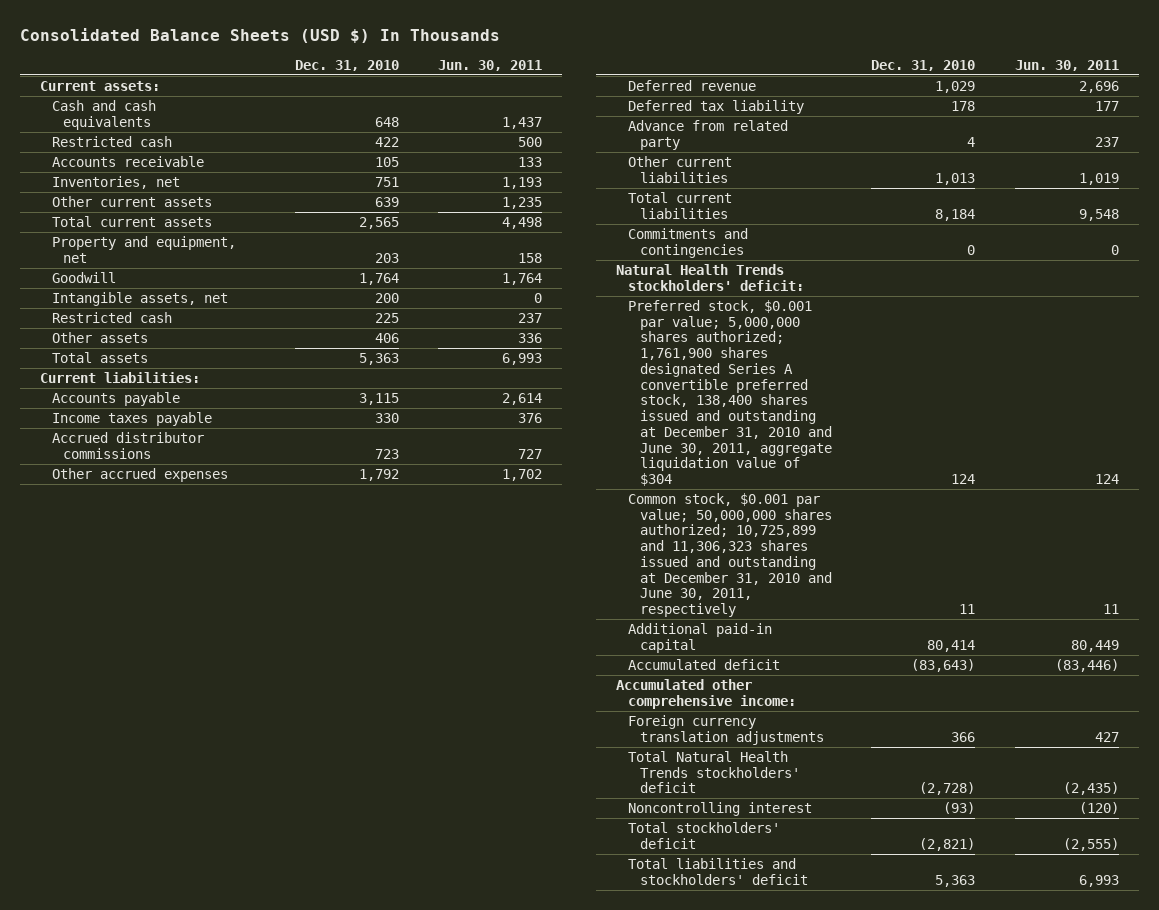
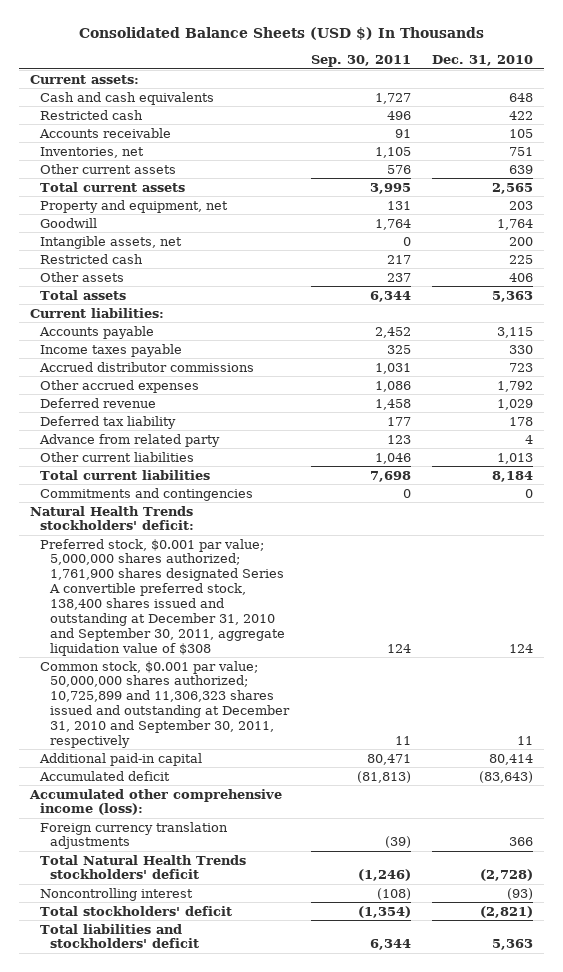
- | Dec. 31, 2010 | Jun. 30, 2011
+ | Sep. 30, 2011 | Dec. 31, 2010
- Preferred stock, $0.001 par value; 5,000,000 shares authorized; 1,761,900 shares designated Series A convertible preferred stock, 138,400 shares issued and outstanding at December 31, 2010 and June 30, 2011, aggregate liquidation value of $304 | 124 | 124
- Common stock, $0.001 par value; 50,000,000 shares authorized; 10,725,899 and 11,306,323 shares issued and outstanding at December 31, 2010 and June 30, 2011, respectively | 11 | 11
+ Preferred stock, $0.001 par value; 5,000,000 shares authorized; 1,761,900 shares designated Series A convertible preferred stock, 138,400 shares issued and outstanding at December 31, 2010 and September 30, 2011, aggregate liquidation value of $308 | 124 | 124
+ Common stock, $0.001 par value; 50,000,000 shares authorized; 10,725,899 and 11,306,323 shares issued and outstanding at December 31, 2010 and September 30, 2011, respectively | 11 | 11
- Accumulated other comprehensive income:
+ Accumulated other comprehensive income (loss):

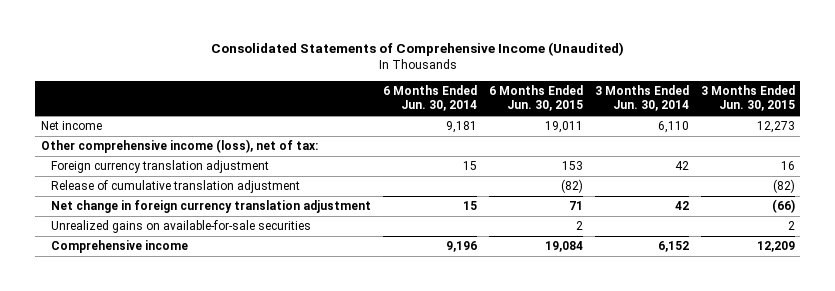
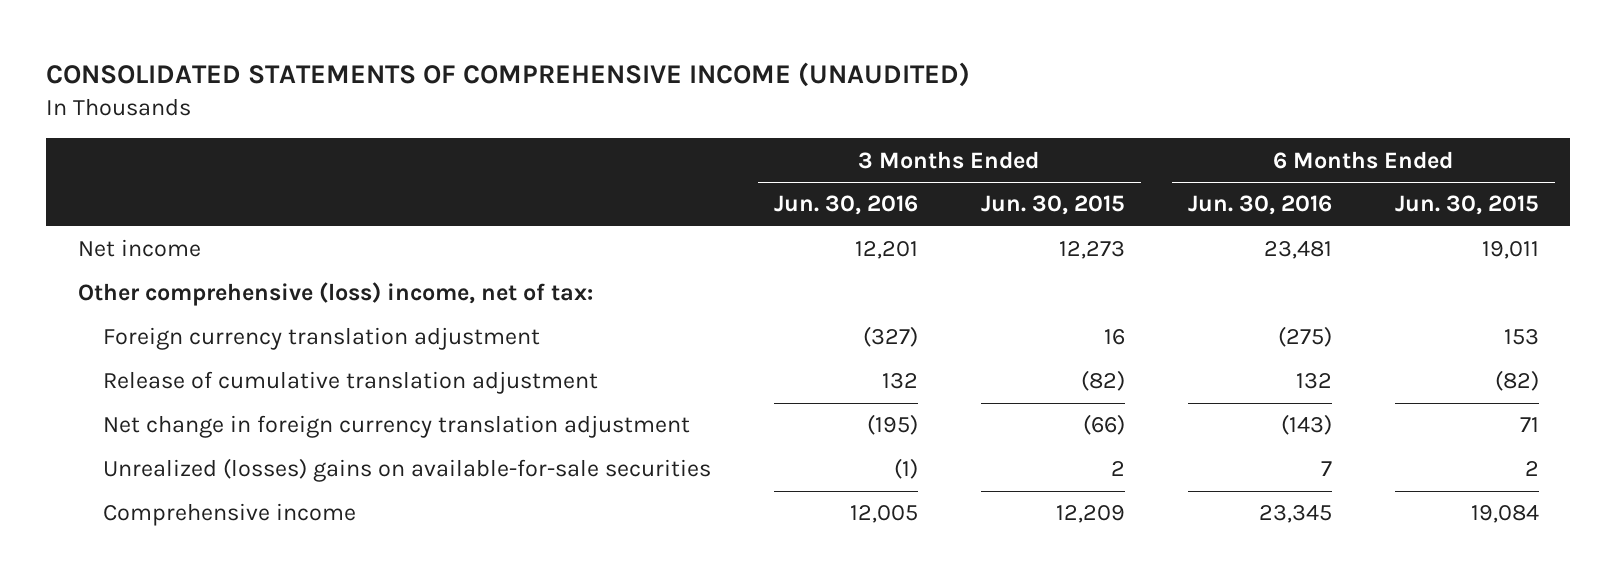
- Consolidated Statements of Comprehensive Income (Unaudited)
+ CONSOLIDATED STATEMENTS OF COMPREHENSIVE INCOME (UNAUDITED)
- | 6 Months Ended Jun. 30, 2014 | 6 Months Ended Jun. 30, 2015 | 3 Months Ended Jun. 30, 2014 | 3 Months Ended Jun. 30, 2015
+ | 3 Months Ended Jun. 30, 2016 | 3 Months Ended Jun. 30, 2015 | 6 Months Ended Jun. 30, 2016 | 6 Months Ended Jun. 30, 2015
- Other comprehensive income (loss), net of tax:
+ Other comprehensive (loss) income, net of tax:
- Unrealized gains on available-for-sale securities | | 2 | | 2
+ Unrealized (losses) gains on available-for-sale securities | (1) | 2 | 7 | 2

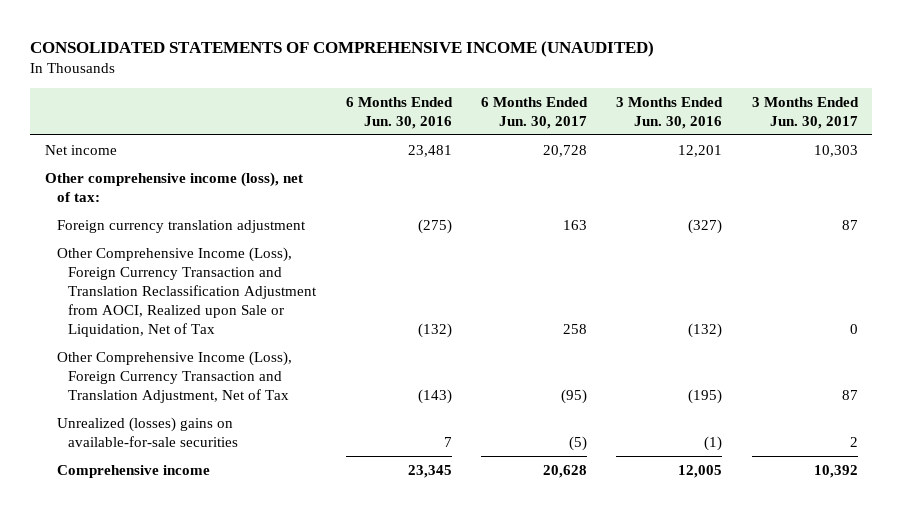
- | 3 Months Ended Jun. 30, 2016 | 3 Months Ended Jun. 30, 2015 | 6 Months Ended Jun. 30, 2016 | 6 Months Ended Jun. 30, 2015
+ | 6 Months Ended Jun. 30, 2016 | 6 Months Ended Jun. 30, 2017 | 3 Months Ended Jun. 30, 2016 | 3 Months Ended Jun. 30, 2017
- Other comprehensive (loss) income, net of tax:
+ Other comprehensive income (loss), net of tax:
- Release of cumulative translation adjustment | 132 | (82) | 132 | (82)
- Net change in foreign currency translation adjustment | (195) | (66) | (143) | 71
+ Other Comprehensive Income (Loss), Foreign Currency Transaction and Translation Reclassification Adjustment from AOCI, Realized upon Sale or Liquidation, Net of Tax | (132) | 258 | (132) | 0
+ Other Comprehensive Income (Loss), Foreign Currency Transaction and Translation Adjustment, Net of Tax | (143) | (95) | (195) | 87

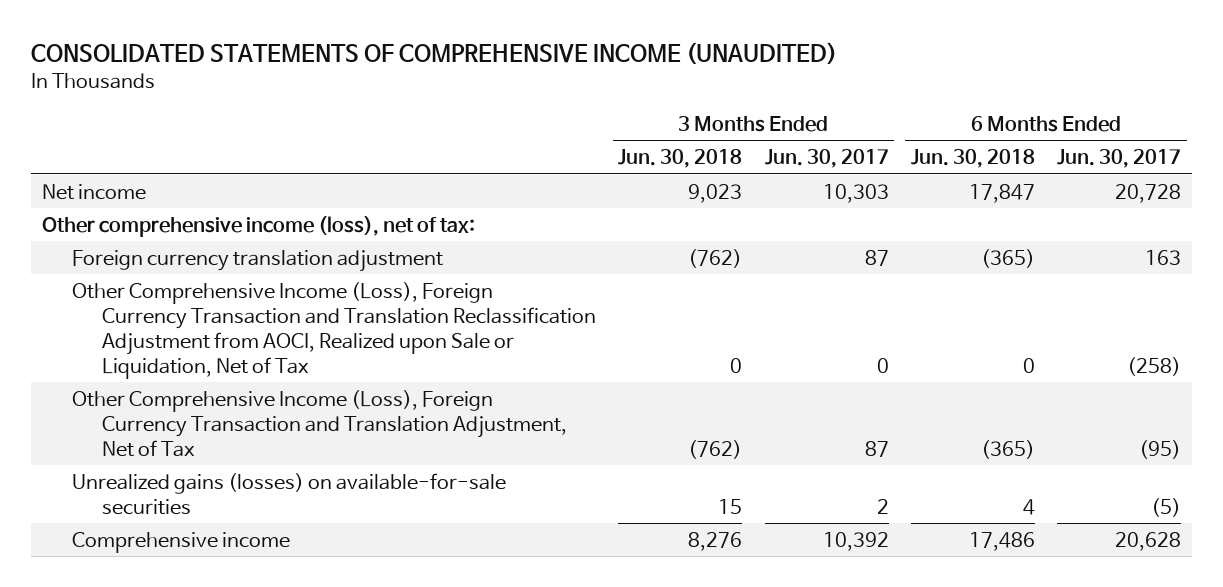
- | 6 Months Ended Jun. 30, 2016 | 6 Months Ended Jun. 30, 2017 | 3 Months Ended Jun. 30, 2016 | 3 Months Ended Jun. 30, 2017
+ | 3 Months Ended Jun. 30, 2018 | 3 Months Ended Jun. 30, 2017 | 6 Months Ended Jun. 30, 2018 | 6 Months Ended Jun. 30, 2017
- Other Comprehensive Income (Loss), Foreign Currency Transaction and Translation Reclassification Adjustment from AOCI, Realized upon Sale or Liquidation, Net of Tax | (132) | 258 | (132) | 0
+ Other Comprehensive Income (Loss), Foreign Currency Transaction and Translation Reclassification Adjustment from AOCI, Realized upon Sale or Liquidation, Net of Tax | 0 | 0 | 0 | (258)
- Unrealized (losses) gains on available-for-sale securities | 7 | (5) | (1) | 2
+ Unrealized gains (losses) on available-for-sale securities | 15 | 2 | 4 | (5)

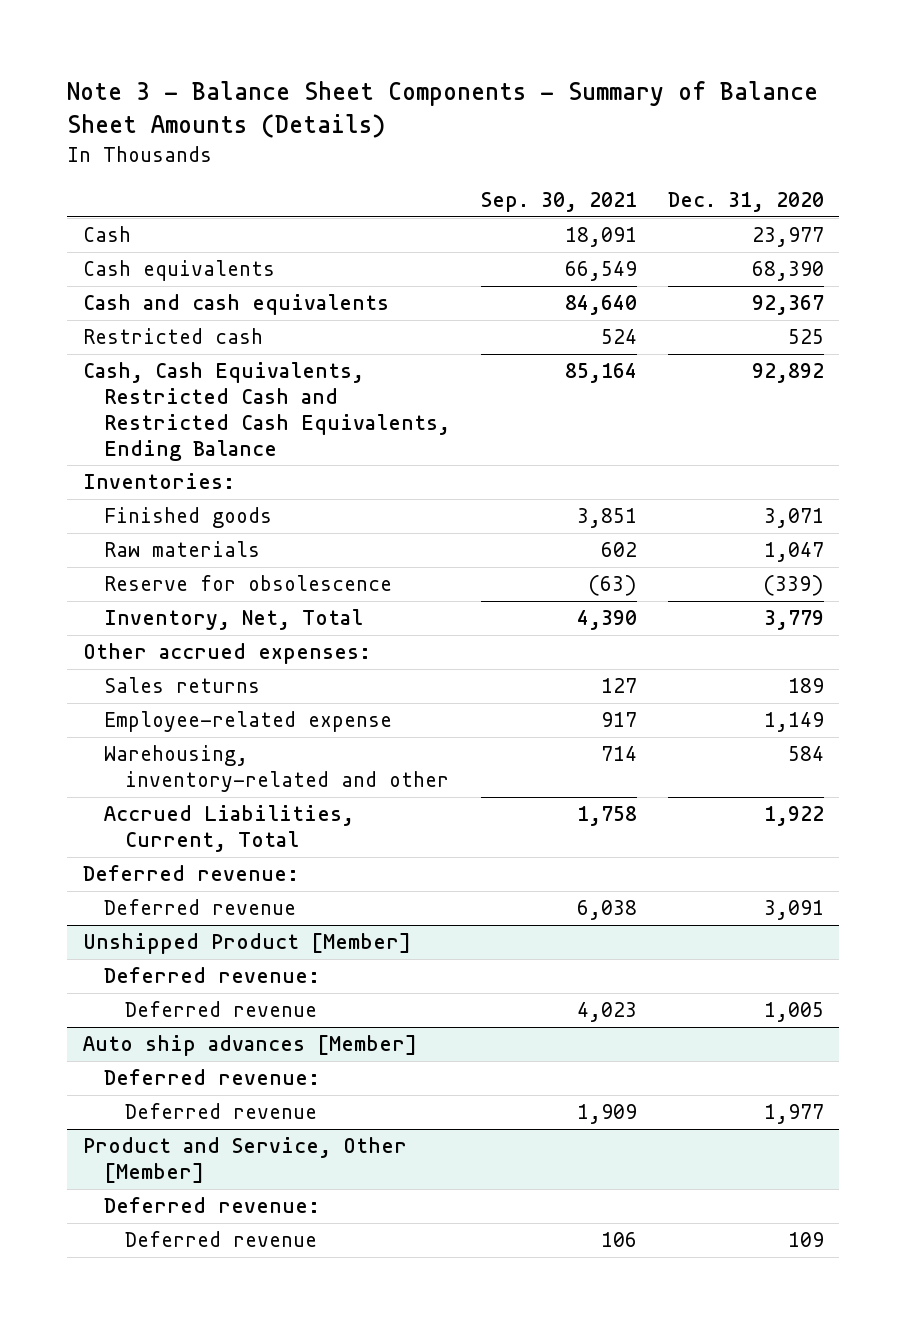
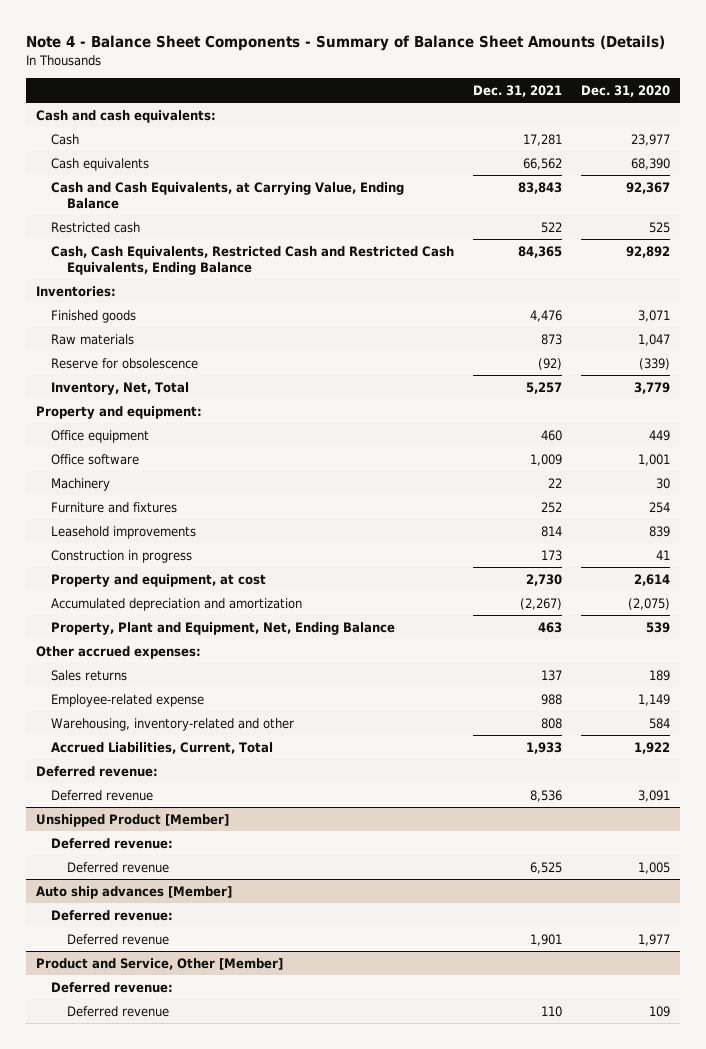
- Note 3 - Balance Sheet Components - Summary of Balance Sheet Amounts (Details)
+ Note 4 - Balance Sheet Components - Summary of Balance Sheet Amounts (Details)
- | Sep. 30, 2021 | Dec. 31, 2020
+ | Dec. 31, 2021 | Dec. 31, 2020
+ Cash and cash equivalents:
- Cash and cash equivalents | 84,640 | 92,367
+ Cash and Cash Equivalents, at Carrying Value, Ending Balance | 83,843 | 92,367
+ Property and equipment:
+ Office equipment | 460 | 449
+ Office software | 1,009 | 1,001
+ Machinery | 22 | 30
+ Furniture and fixtures | 252 | 254
+ Leasehold improvements | 814 | 839
+ Construction in progress | 173 | 41
+ Property and equipment, at cost | 2,730 | 2,614
+ Accumulated depreciation and amortization | (2,267) | (2,075)
+ Property, Plant and Equipment, Net, Ending Balance | 463 | 539

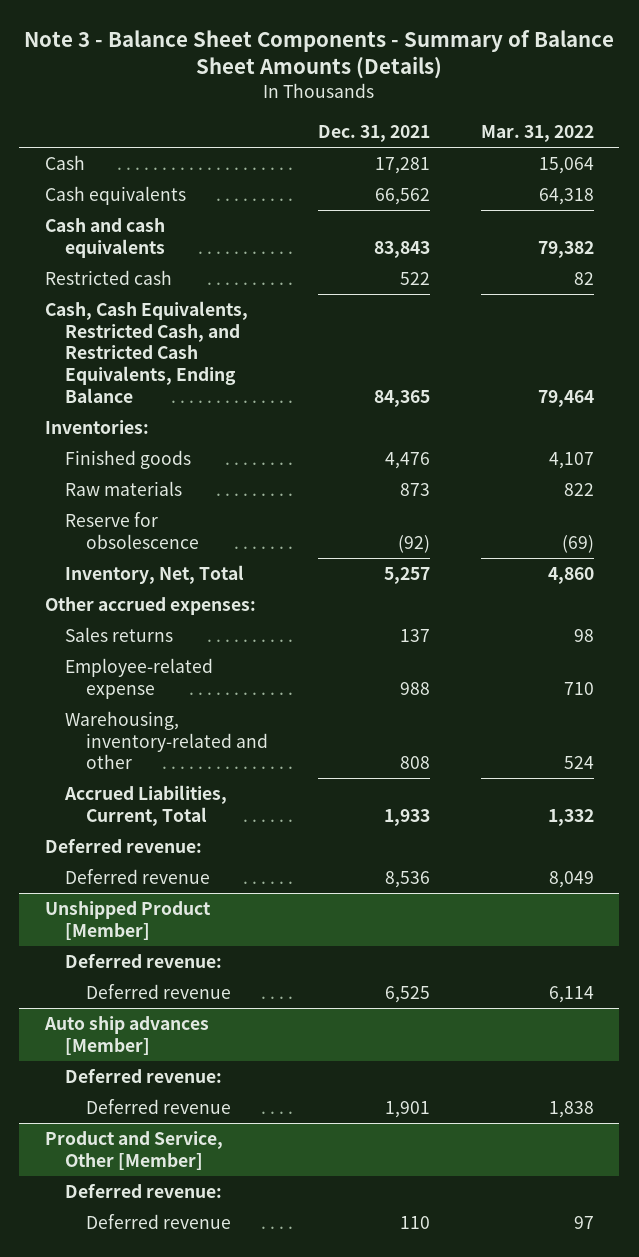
- Note 4 - Balance Sheet Components - Summary of Balance Sheet Amounts (Details)
+ Note 3 - Balance Sheet Components - Summary of Balance Sheet Amounts (Details)
- | Dec. 31, 2021 | Dec. 31, 2020
+ | Dec. 31, 2021 | Mar. 31, 2022
- Cash and cash equivalents:
- Cash and Cash Equivalents, at Carrying Value, Ending Balance | 83,843 | 92,367
+ Cash and cash equivalents | 83,843 | 79,382
- Cash, Cash Equivalents, Restricted Cash and Restricted Cash Equivalents, Ending Balance | 84,365 | 92,892
+ Cash, Cash Equivalents, Restricted Cash, and Restricted Cash Equivalents, Ending Balance | 84,365 | 79,464
- Property and equipment:
- Office equipment | 460 | 449
- Office software | 1,009 | 1,001
- Machinery | 22 | 30
- Furniture and fixtures | 252 | 254
- Leasehold improvements | 814 | 839
- Construction in progress | 173 | 41
- Property and equipment, at cost | 2,730 | 2,614
- Accumulated depreciation and amortization | (2,267) | (2,075)
- Property, Plant and Equipment, Net, Ending Balance | 463 | 539

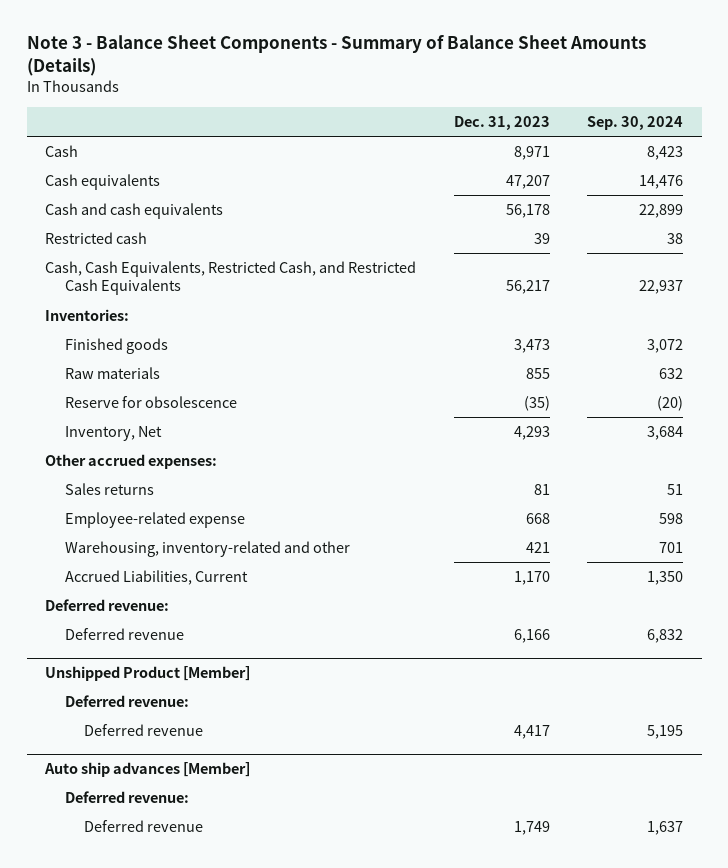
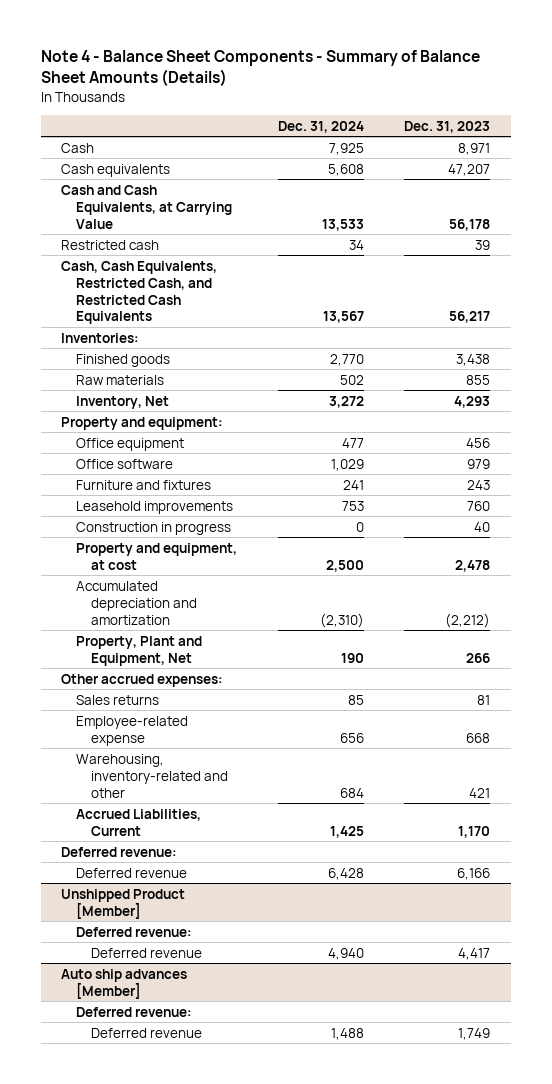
- Note 3 - Balance Sheet Components - Summary of Balance Sheet Amounts (Details)
+ Note 4 - Balance Sheet Components - Summary of Balance Sheet Amounts (Details)
- | Dec. 31, 2023 | Sep. 30, 2024
+ | Dec. 31, 2024 | Dec. 31, 2023
- Cash and cash equivalents | 56,178 | 22,899
+ Cash and Cash Equivalents, at Carrying Value | 13,533 | 56,178
- Finished goods | 3,473 | 3,072
+ Finished goods | 2,770 | 3,438
- Reserve for obsolescence | (35) | (20)
+ Property and equipment:
+ Office equipment | 477 | 456
+ Office software | 1,029 | 979
+ Furniture and fixtures | 241 | 243
+ Leasehold improvements | 753 | 760
+ Construction in progress | 0 | 40
+ Property and equipment, at cost | 2,500 | 2,478
+ Accumulated depreciation and amortization | (2,310) | (2,212)
+ Property, Plant and Equipment, Net | 190 | 266

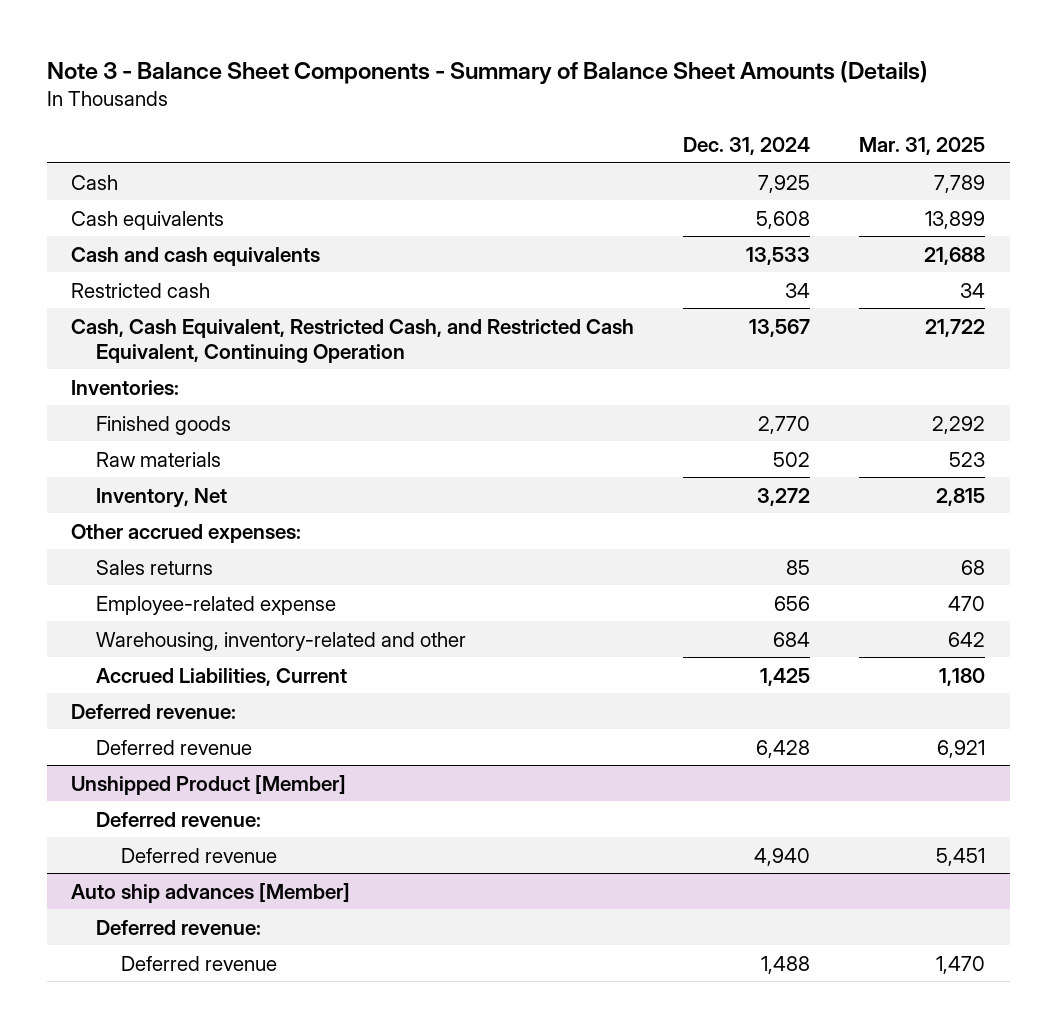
- Note 4 - Balance Sheet Components - Summary of Balance Sheet Amounts (Details)
+ Note 3 - Balance Sheet Components - Summary of Balance Sheet Amounts (Details)
- | Dec. 31, 2024 | Dec. 31, 2023
+ | Dec. 31, 2024 | Mar. 31, 2025
- Cash and Cash Equivalents, at Carrying Value | 13,533 | 56,178
+ Cash and cash equivalents | 13,533 | 21,688
- Cash, Cash Equivalents, Restricted Cash, and Restricted Cash Equivalents | 13,567 | 56,217
+ Cash, Cash Equivalent, Restricted Cash, and Restricted Cash Equivalent, Continuing Operation | 13,567 | 21,722
- Property and equipment:
- Office equipment | 477 | 456
- Office software | 1,029 | 979
- Furniture and fixtures | 241 | 243
- Leasehold improvements | 753 | 760
- Construction in progress | 0 | 40
- Property and equipment, at cost | 2,500 | 2,478
- Accumulated depreciation and amortization | (2,310) | (2,212)
- Property, Plant and Equipment, Net | 190 | 266

